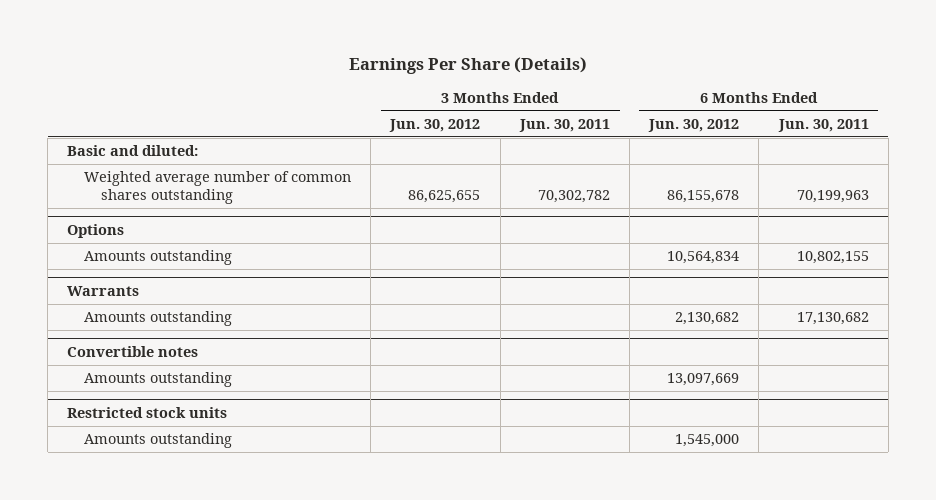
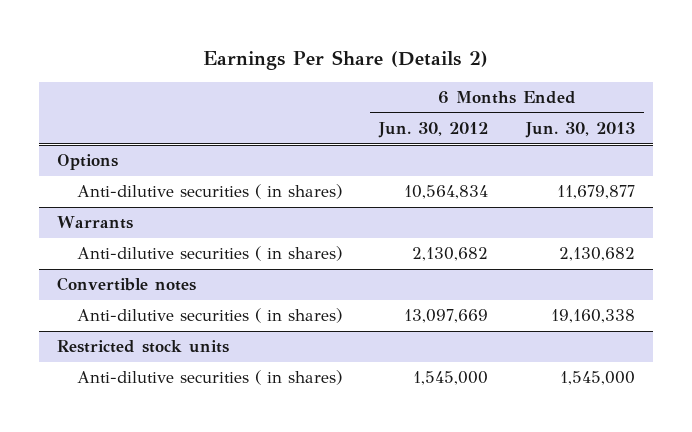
- Earnings Per Share (Details)
+ Earnings Per Share (Details 2)
- | 3 Months Ended Jun. 30, 2012 | 3 Months Ended Jun. 30, 2011 | 6 Months Ended Jun. 30, 2012 | 6 Months Ended Jun. 30, 2011
+ | 6 Months Ended Jun. 30, 2012 | 6 Months Ended Jun. 30, 2013
- Basic and diluted:
- Weighted average number of common shares outstanding | 86,625,655 | 70,302,782 | 86,155,678 | 70,199,963
@ Options
- Amounts outstanding | | | 10,564,834 | 10,802,155
+ Anti-dilutive securities ( in shares) | 10,564,834 | 11,679,877
@ Warrants
- Amounts outstanding | | | 2,130,682 | 17,130,682
+ Anti-dilutive securities ( in shares) | 2,130,682 | 2,130,682
@ Convertible notes
- Amounts outstanding | | | 13,097,669 |
+ Anti-dilutive securities ( in shares) | 13,097,669 | 19,160,338
@ Restricted stock units
- Amounts outstanding | | | 1,545,000 |
+ Anti-dilutive securities ( in shares) | 1,545,000 | 1,545,000

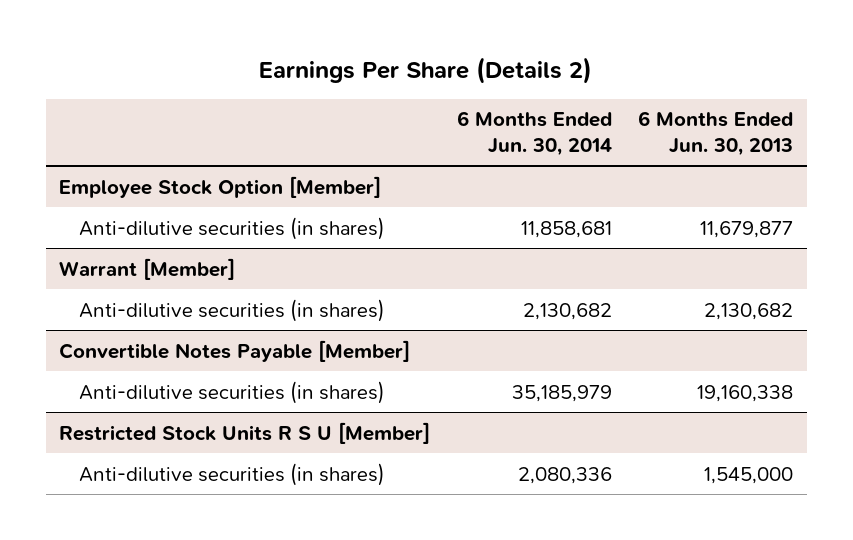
- | 6 Months Ended Jun. 30, 2012 | 6 Months Ended Jun. 30, 2013
+ | 6 Months Ended Jun. 30, 2014 | 6 Months Ended Jun. 30, 2013
- Options
- Anti-dilutive securities ( in shares) | 10,564,834 | 11,679,877
- Warrants
- Anti-dilutive securities ( in shares) | 2,130,682 | 2,130,682
- Convertible notes
- Anti-dilutive securities ( in shares) | 13,097,669 | 19,160,338
- Restricted stock units
- Anti-dilutive securities ( in shares) | 1,545,000 | 1,545,000
+ Employee Stock Option [Member]
+ Anti-dilutive securities (in shares) | 11,858,681 | 11,679,877
+ Warrant [Member]
+ Anti-dilutive securities (in shares) | 2,130,682 | 2,130,682
+ Convertible Notes Payable [Member]
+ Anti-dilutive securities (in shares) | 35,185,979 | 19,160,338
+ Restricted Stock Units R S U [Member]
+ Anti-dilutive securities (in shares) | 2,080,336 | 1,545,000

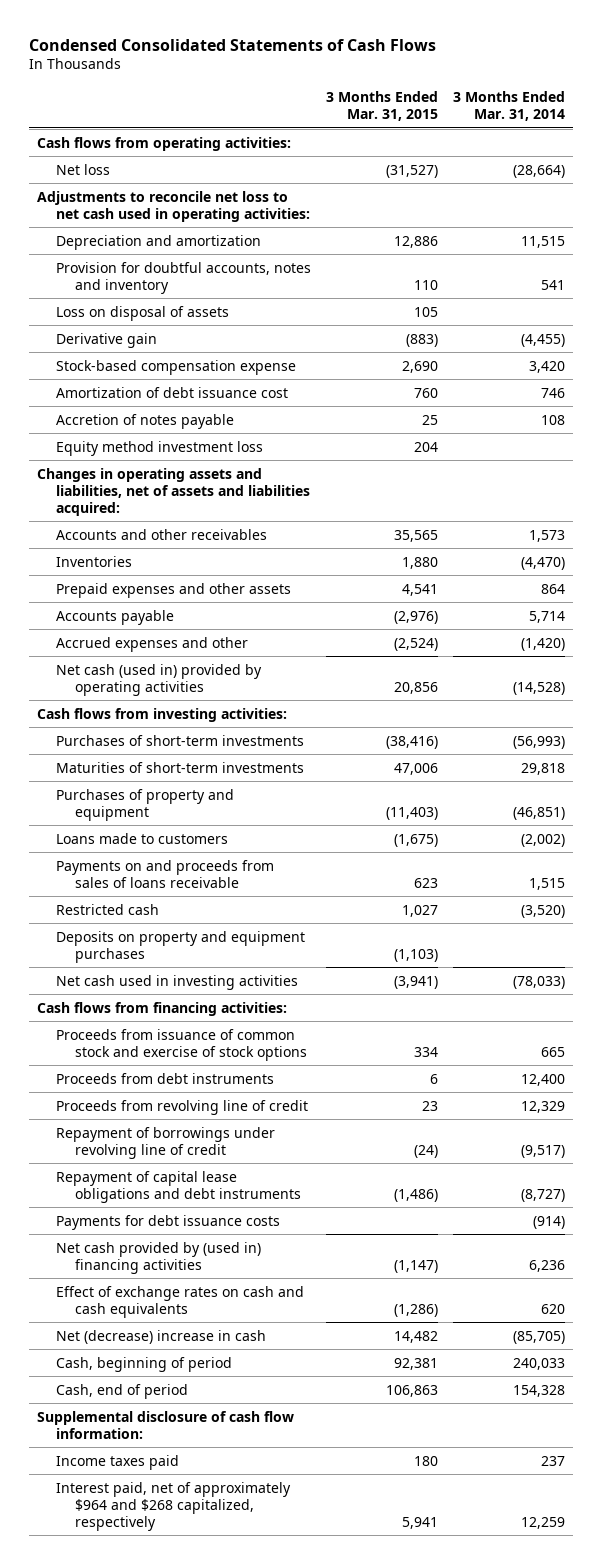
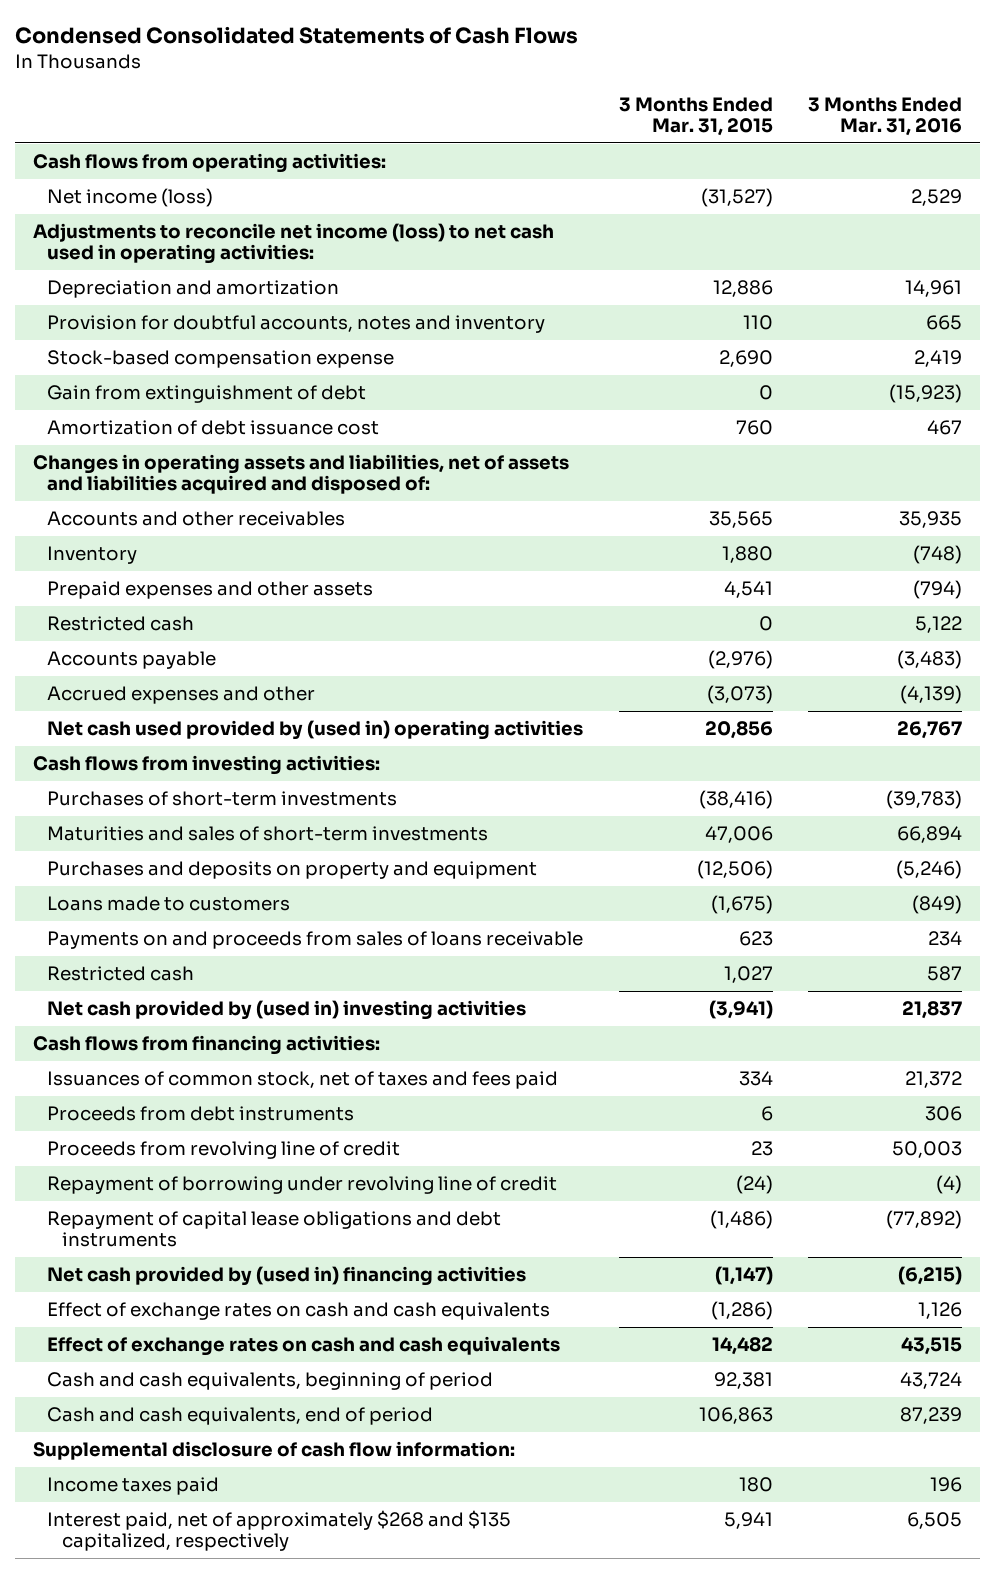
- | 3 Months Ended Mar. 31, 2015 | 3 Months Ended Mar. 31, 2014
+ | 3 Months Ended Mar. 31, 2015 | 3 Months Ended Mar. 31, 2016
- Net loss | (31,527) | (28,664)
- Adjustments to reconcile net loss to net cash used in operating activities:
+ Net income (loss) | (31,527) | 2,529
+ Adjustments to reconcile net income (loss) to net cash used in operating activities:
- Loss on disposal of assets | 105 |
- Derivative gain | (883) | (4,455)
+ Gain from extinguishment of debt | 0 | (15,923)
- Accretion of notes payable | 25 | 108
- Equity method investment loss | 204 |
- Changes in operating assets and liabilities, net of assets and liabilities acquired:
+ Changes in operating assets and liabilities, net of assets and liabilities acquired and disposed of:
- Inventories | 1,880 | (4,470)
+ Inventory | 1,880 | (748)
+ Restricted cash | 0 | 5,122
- Accrued expenses and other | (2,524) | (1,420)
- Net cash (used in) provided by operating activities | 20,856 | (14,528)
+ Accrued expenses and other | (3,073) | (4,139)
+ Net cash used provided by (used in) operating activities | 20,856 | 26,767
- Maturities of short-term investments | 47,006 | 29,818
- Purchases of property and equipment | (11,403) | (46,851)
+ Maturities and sales of short-term investments | 47,006 | 66,894
+ Purchases and deposits on property and equipment | (12,506) | (5,246)
- Deposits on property and equipment purchases | (1,103) |
- Net cash used in investing activities | (3,941) | (78,033)
+ Net cash provided by (used in) investing activities | (3,941) | 21,837
- Proceeds from issuance of common stock and exercise of stock options | 334 | 665
+ Issuances of common stock, net of taxes and fees paid | 334 | 21,372
- Repayment of borrowings under revolving line of credit | (24) | (9,517)
+ Repayment of borrowing under revolving line of credit | (24) | (4)
- Payments for debt issuance costs | | (914)
- Net (decrease) increase in cash | 14,482 | (85,705)
- Cash, beginning of period | 92,381 | 240,033
- Cash, end of period | 106,863 | 154,328
+ Effect of exchange rates on cash and cash equivalents | 14,482 | 43,515
+ Cash and cash equivalents, beginning of period | 92,381 | 43,724
+ Cash and cash equivalents, end of period | 106,863 | 87,239
- Interest paid, net of approximately $964 and $268 capitalized, respectively | 5,941 | 12,259
+ Interest paid, net of approximately $268 and $135 capitalized, respectively | 5,941 | 6,505

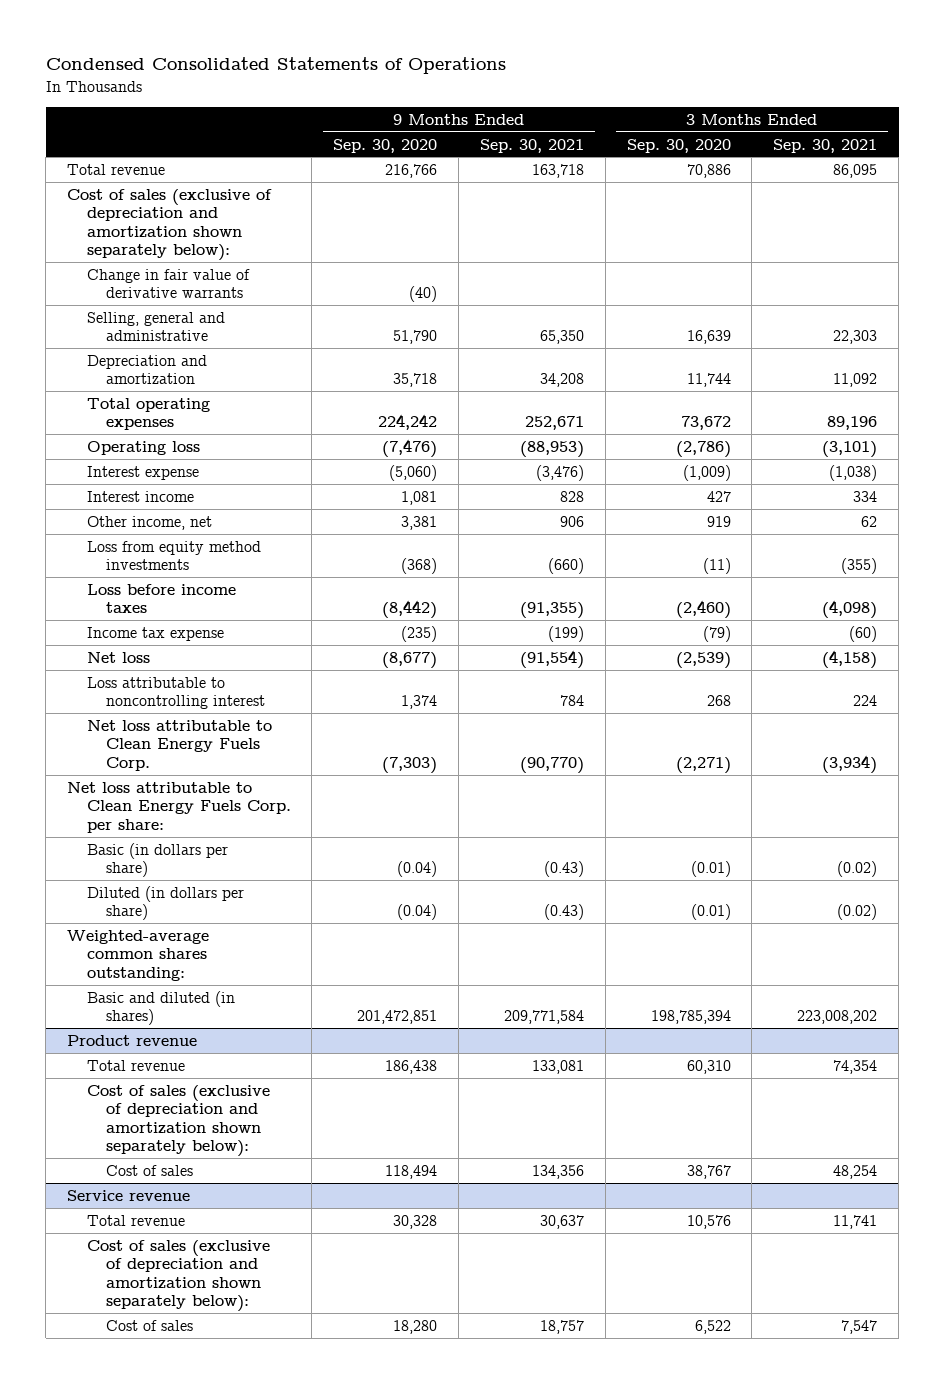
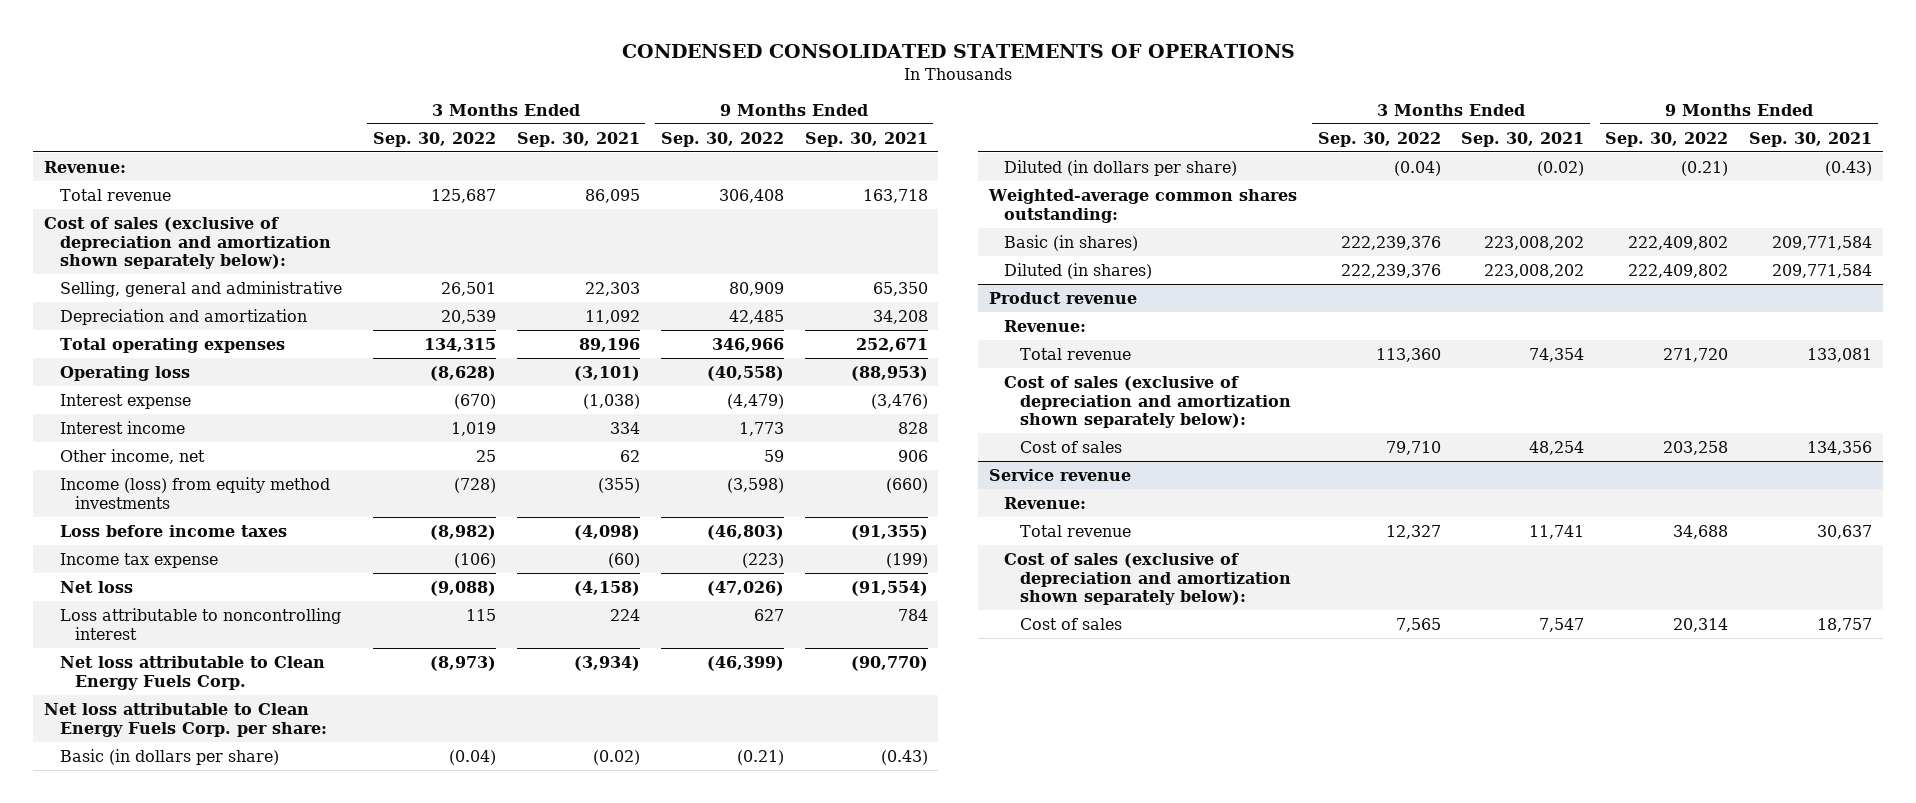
- Condensed Consolidated Statements of Operations
+ CONDENSED CONSOLIDATED STATEMENTS OF OPERATIONS
- | 9 Months Ended Sep. 30, 2020 | 9 Months Ended Sep. 30, 2021 | 3 Months Ended Sep. 30, 2020 | 3 Months Ended Sep. 30, 2021
+ | 3 Months Ended Sep. 30, 2022 | 3 Months Ended Sep. 30, 2021 | 9 Months Ended Sep. 30, 2022 | 9 Months Ended Sep. 30, 2021
+ Revenue:
- Change in fair value of derivative warrants | (40) | | |
- Loss from equity method investments | (368) | (660) | (11) | (355)
+ Income (loss) from equity method investments | (728) | (355) | (3,598) | (660)
- Basic and diluted (in shares) | 201,472,851 | 209,771,584 | 198,785,394 | 223,008,202
+ Basic (in shares) | 222,239,376 | 223,008,202 | 222,409,802 | 209,771,584
+ Diluted (in shares) | 222,239,376 | 223,008,202 | 222,409,802 | 209,771,584
@ Product revenue
+ Revenue:
@ Service revenue
+ Revenue:

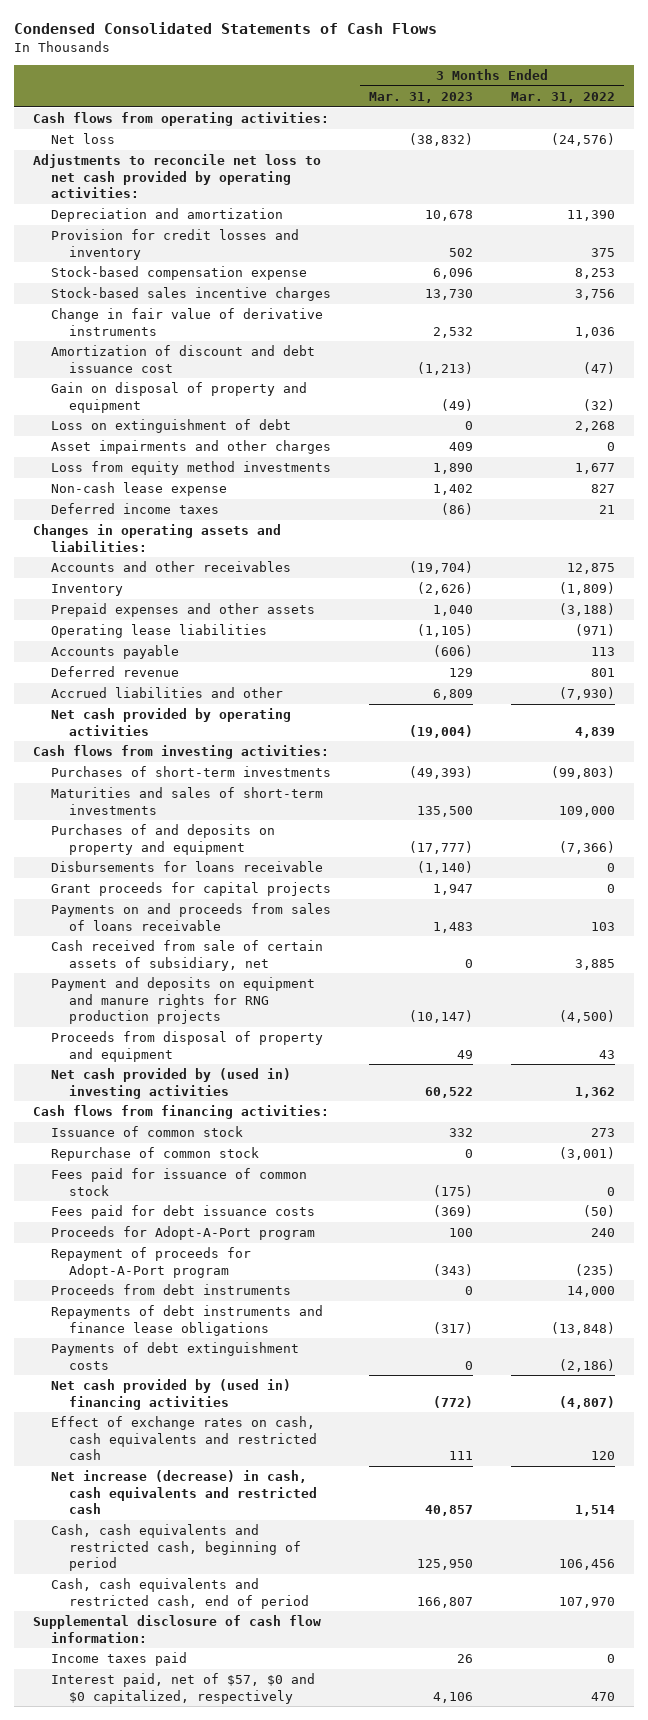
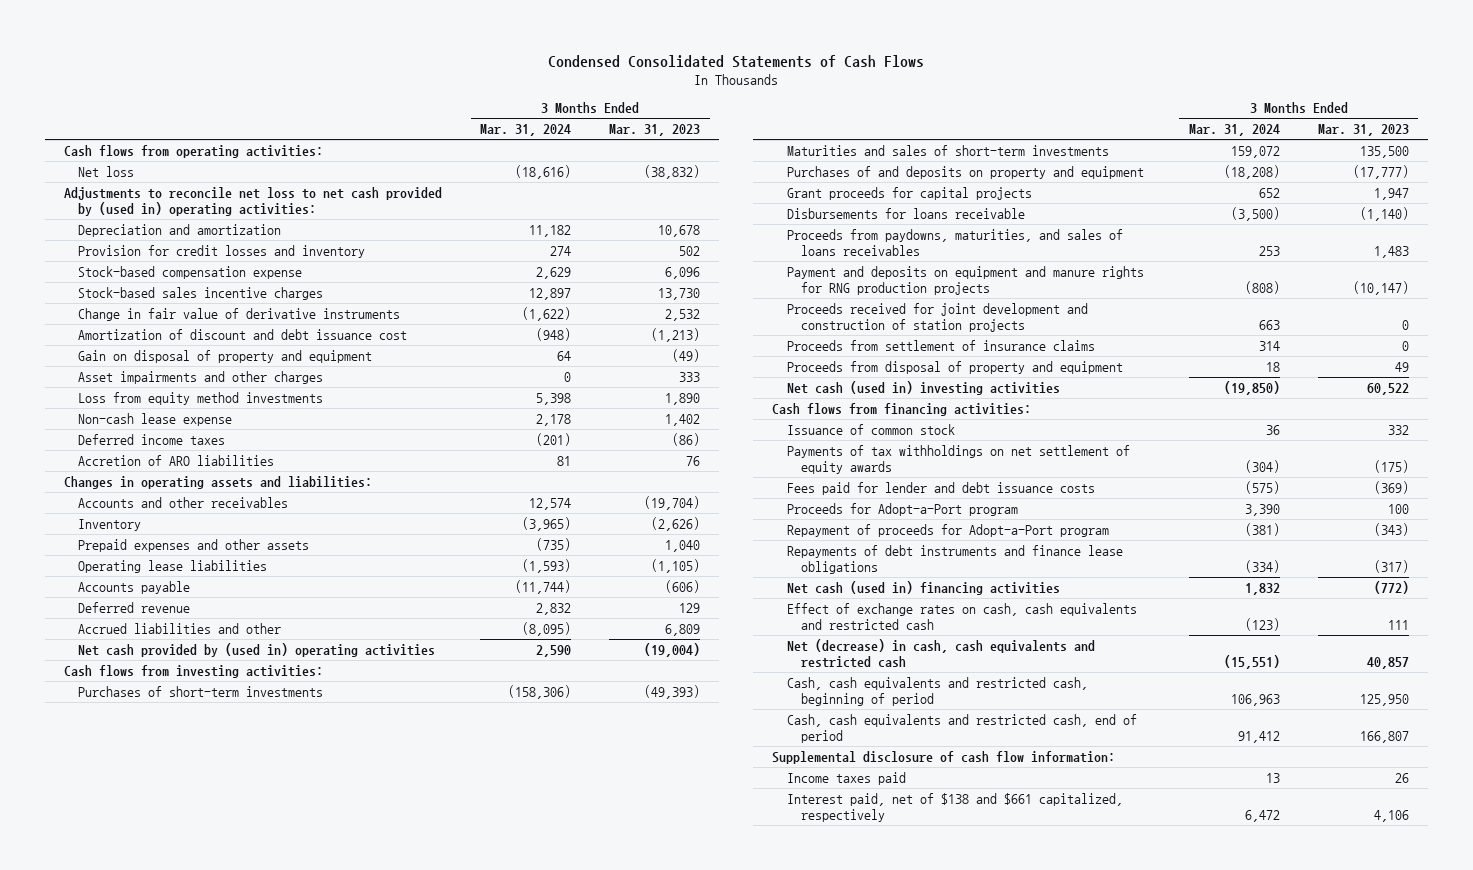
- | 3 Months Ended Mar. 31, 2023 | 3 Months Ended Mar. 31, 2022
+ | 3 Months Ended Mar. 31, 2024 | 3 Months Ended Mar. 31, 2023
- Adjustments to reconcile net loss to net cash provided by operating activities:
+ Adjustments to reconcile net loss to net cash provided by (used in) operating activities:
- Loss on extinguishment of debt | 0 | 2,268
- Asset impairments and other charges | 409 | 0
+ Asset impairments and other charges | 0 | 333
+ Accretion of ARO liabilities | 81 | 76
- Net cash provided by operating activities | (19,004) | 4,839
+ Net cash provided by (used in) operating activities | 2,590 | (19,004)
- Payments on and proceeds from sales of loans receivable | 1,483 | 103
- Cash received from sale of certain assets of subsidiary, net | 0 | 3,885
moved down: Disbursements for loans receivable | (3,500) | (1,140)
+ Proceeds from paydowns, maturities, and sales of loans receivables | 253 | 1,483
+ Proceeds received for joint development and construction of station projects | 663 | 0
+ Proceeds from settlement of insurance claims | 314 | 0
- Net cash provided by (used in) investing activities | 60,522 | 1,362
+ Net cash (used in) investing activities | (19,850) | 60,522
- Repurchase of common stock | 0 | (3,001)
- Fees paid for issuance of common stock | (175) | 0
- Fees paid for debt issuance costs | (369) | (50)
- Proceeds for Adopt-A-Port program | 100 | 240
- Repayment of proceeds for Adopt-A-Port program | (343) | (235)
- Proceeds from debt instruments | 0 | 14,000
+ Payments of tax withholdings on net settlement of equity awards | (304) | (175)
+ Fees paid for lender and debt issuance costs | (575) | (369)
+ Proceeds for Adopt-a-Port program | 3,390 | 100
+ Repayment of proceeds for Adopt-a-Port program | (381) | (343)
- Payments of debt extinguishment costs | 0 | (2,186)
- Net cash provided by (used in) financing activities | (772) | (4,807)
+ Net cash (used in) financing activities | 1,832 | (772)
- Net increase (decrease) in cash, cash equivalents and restricted cash | 40,857 | 1,514
+ Net (decrease) in cash, cash equivalents and restricted cash | (15,551) | 40,857
- Interest paid, net of $57, $0 and $0 capitalized, respectively | 4,106 | 470
+ Interest paid, net of $138 and $661 capitalized, respectively | 6,472 | 4,106

